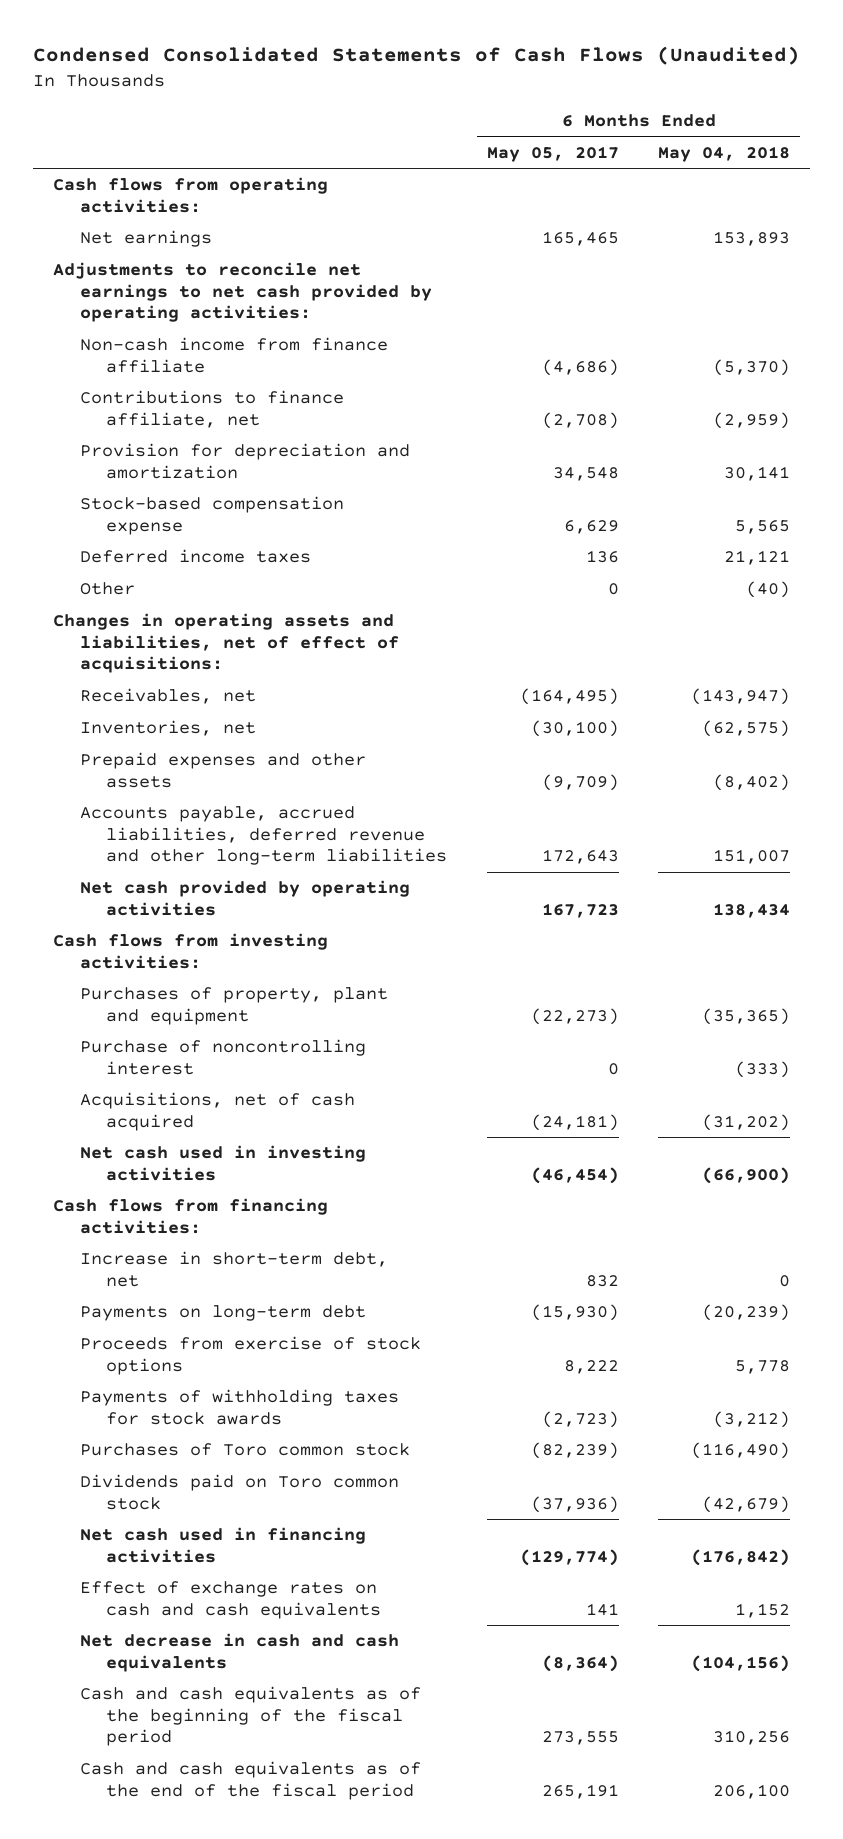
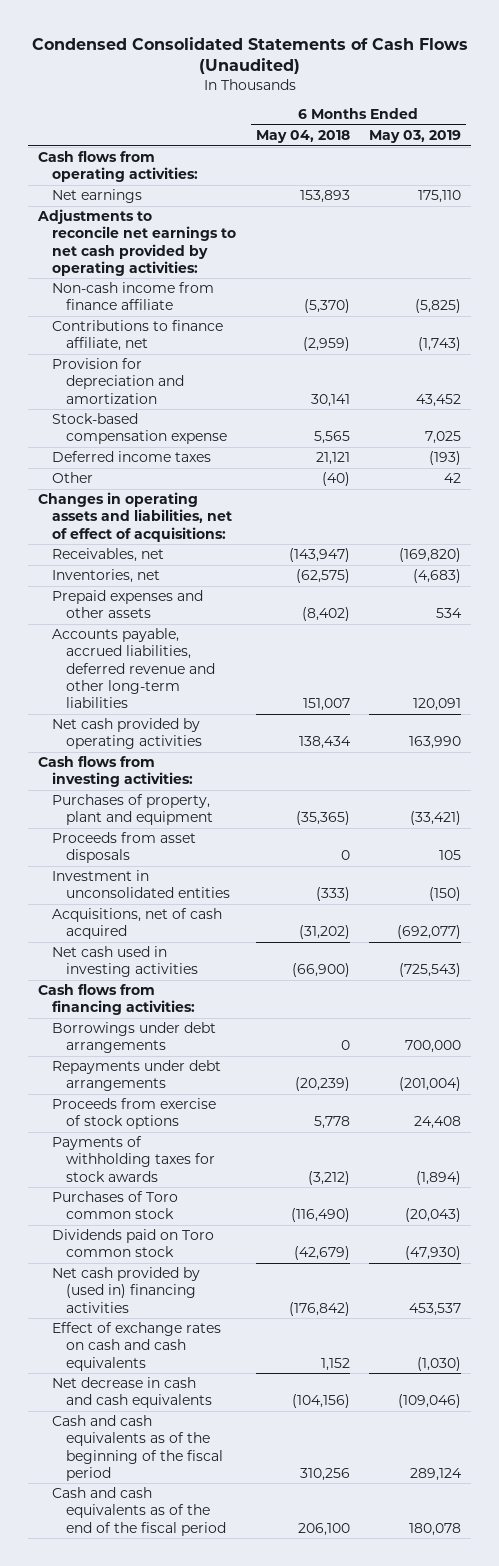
- | 6 Months Ended May 05, 2017 | 6 Months Ended May 04, 2018
+ | 6 Months Ended May 04, 2018 | 6 Months Ended May 03, 2019
- Purchase of noncontrolling interest | 0 | (333)
+ Proceeds from asset disposals | 0 | 105
+ Investment in unconsolidated entities | (333) | (150)
- Increase in short-term debt, net | 832 | 0
- Payments on long-term debt | (15,930) | (20,239)
+ Borrowings under debt arrangements | 0 | 700,000
+ Repayments under debt arrangements | (20,239) | (201,004)
- Net cash used in financing activities | (129,774) | (176,842)
+ Net cash provided by (used in) financing activities | (176,842) | 453,537

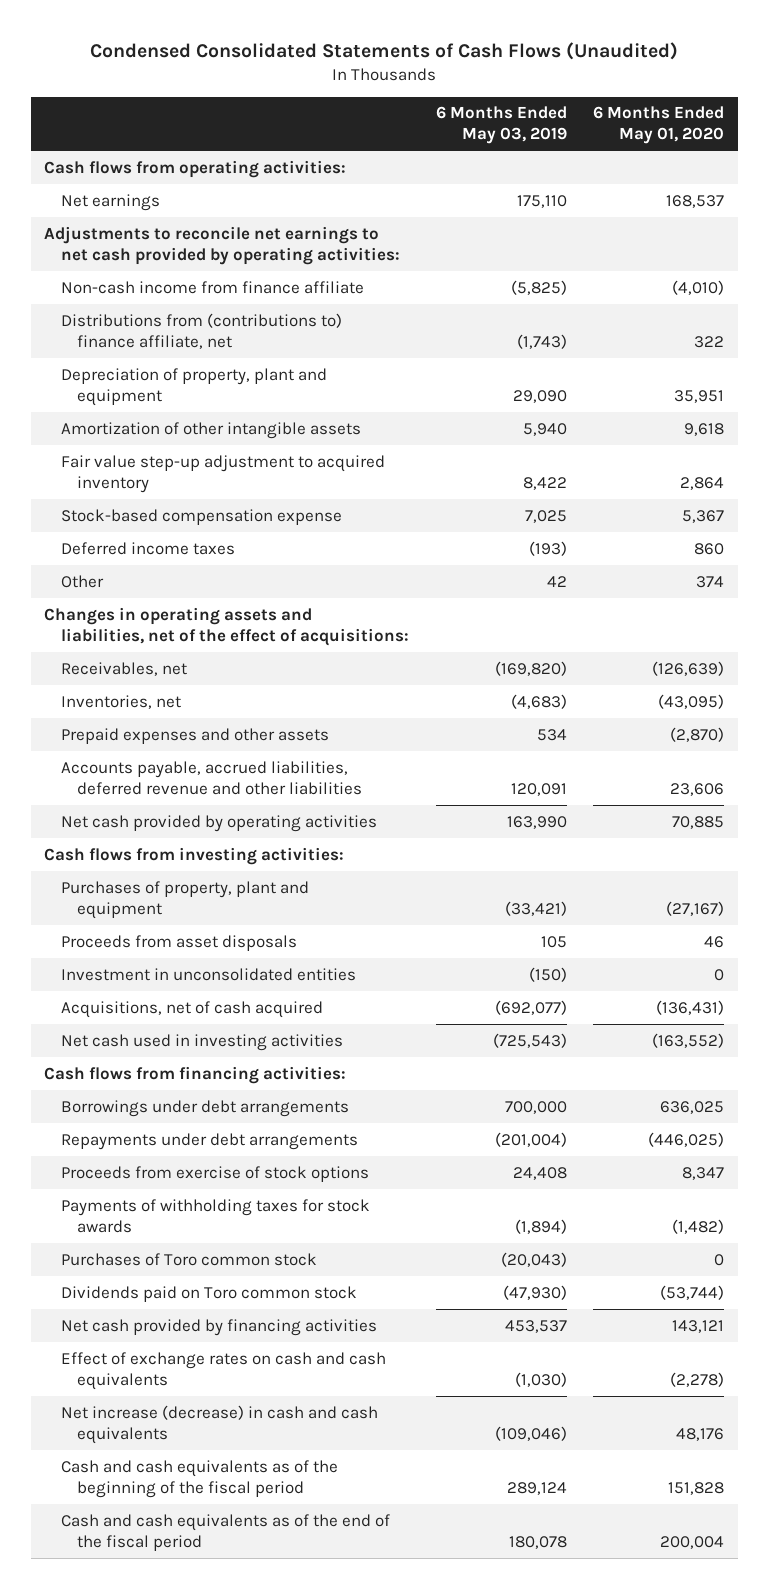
- | 6 Months Ended May 04, 2018 | 6 Months Ended May 03, 2019
+ | 6 Months Ended May 03, 2019 | 6 Months Ended May 01, 2020
- Contributions to finance affiliate, net | (2,959) | (1,743)
- Provision for depreciation and amortization | 30,141 | 43,452
+ Distributions from (contributions to) finance affiliate, net | (1,743) | 322
+ Depreciation of property, plant and equipment | 29,090 | 35,951
+ Amortization of other intangible assets | 5,940 | 9,618
+ Fair value step-up adjustment to acquired inventory | 8,422 | 2,864
- Changes in operating assets and liabilities, net of effect of acquisitions:
+ Changes in operating assets and liabilities, net of the effect of acquisitions:
- Accounts payable, accrued liabilities, deferred revenue and other long-term liabilities | 151,007 | 120,091
+ Accounts payable, accrued liabilities, deferred revenue and other liabilities | 120,091 | 23,606
- Net cash provided by (used in) financing activities | (176,842) | 453,537
+ Net cash provided by financing activities | 453,537 | 143,121
- Net decrease in cash and cash equivalents | (104,156) | (109,046)
+ Net increase (decrease) in cash and cash equivalents | (109,046) | 48,176

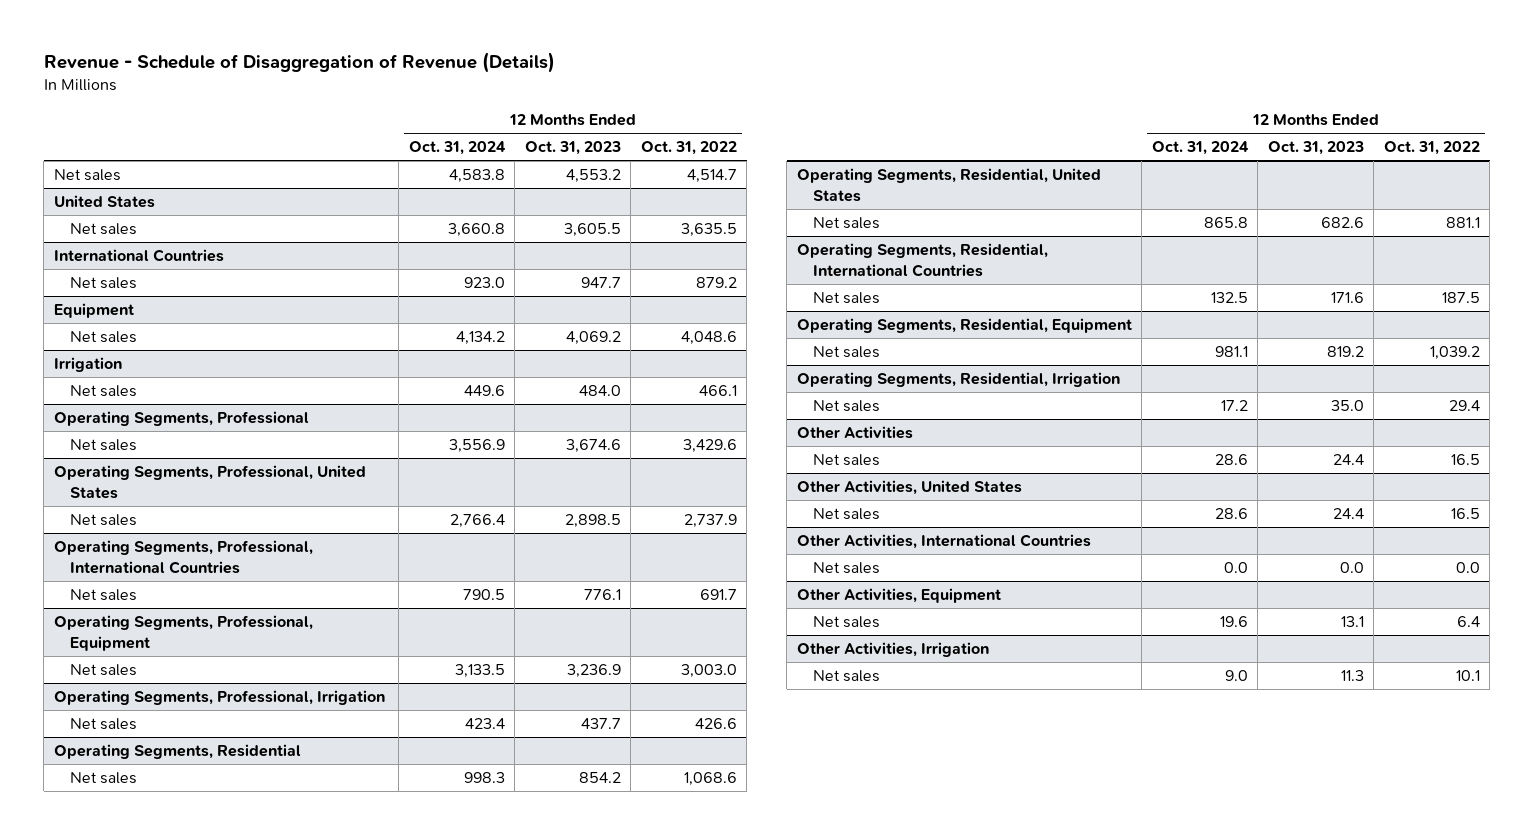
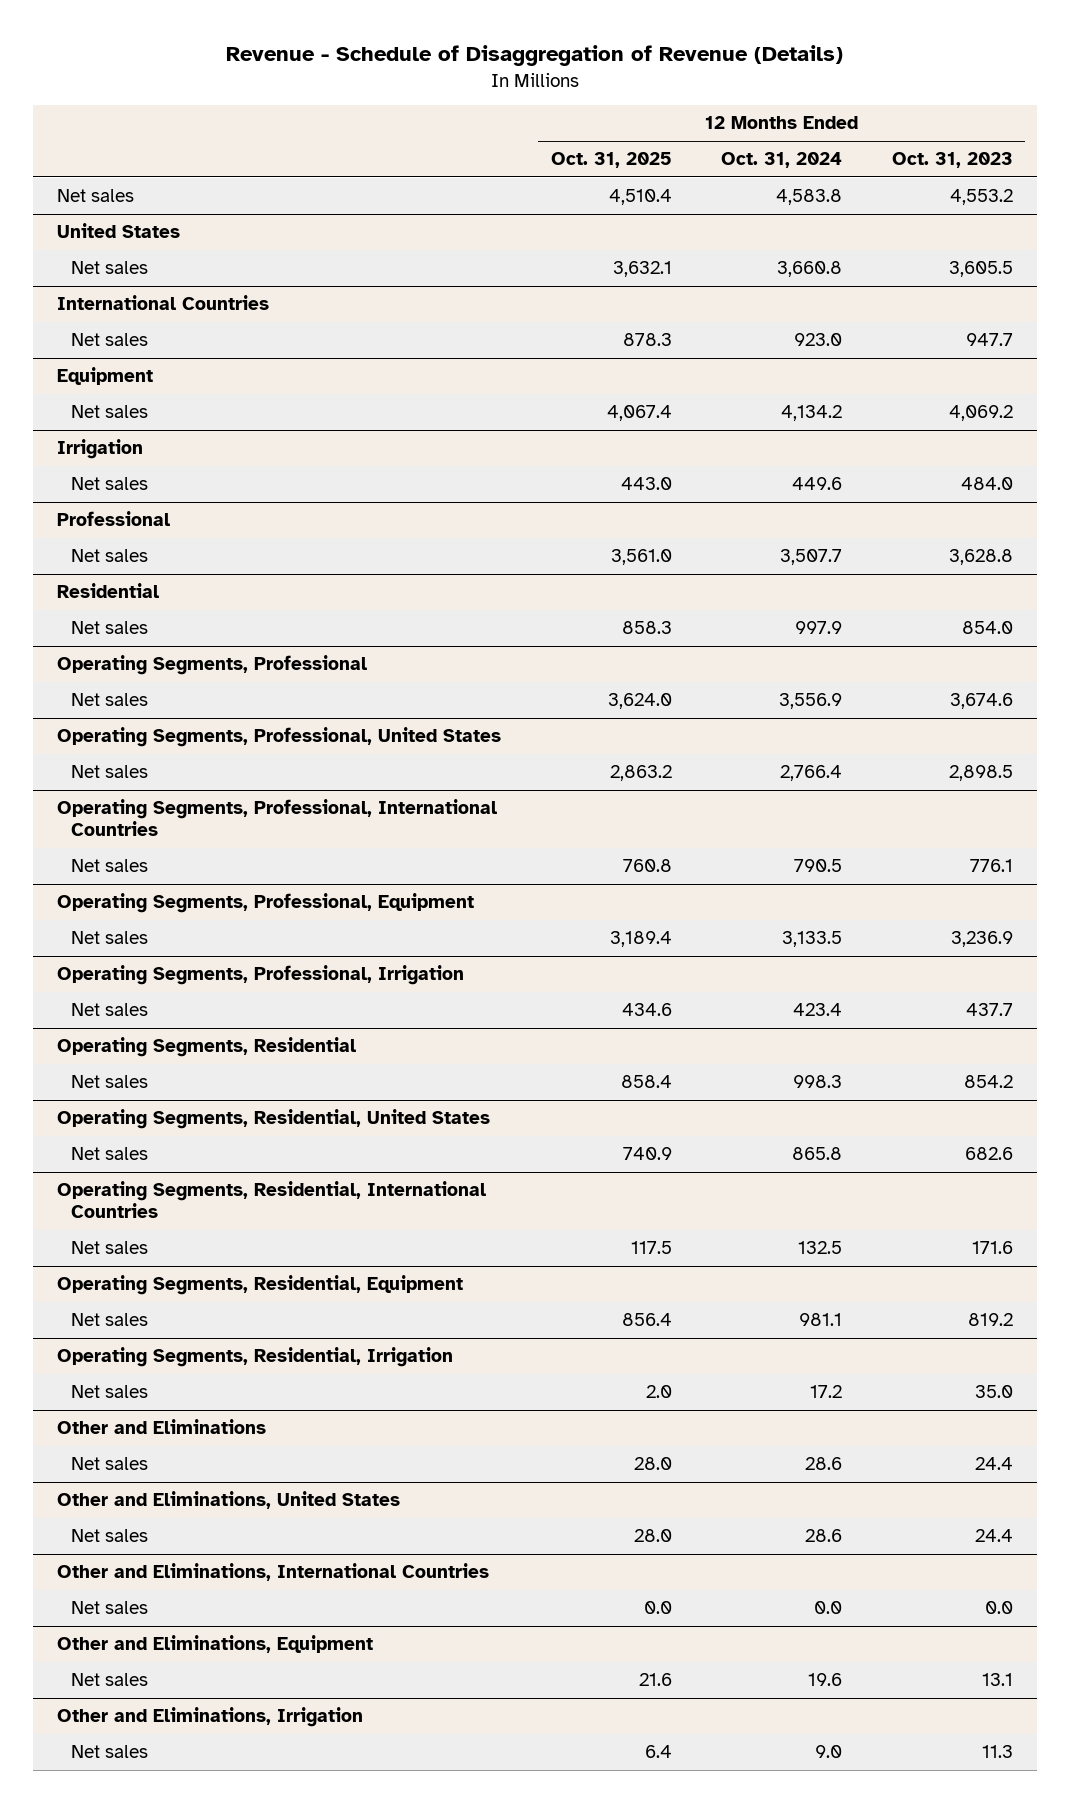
- | 12 Months Ended Oct. 31, 2024 | 12 Months Ended Oct. 31, 2023 | 12 Months Ended Oct. 31, 2022
+ | 12 Months Ended Oct. 31, 2025 | 12 Months Ended Oct. 31, 2024 | 12 Months Ended Oct. 31, 2023
+ Professional
+ Net sales | 3,561.0 | 3,507.7 | 3,628.8
+ Residential
+ Net sales | 858.3 | 997.9 | 854.0
- Other Activities
+ Other and Eliminations
- Other Activities, United States
+ Other and Eliminations, United States
- Other Activities, International Countries
+ Other and Eliminations, International Countries
- Other Activities, Equipment
+ Other and Eliminations, Equipment
- Other Activities, Irrigation
+ Other and Eliminations, Irrigation

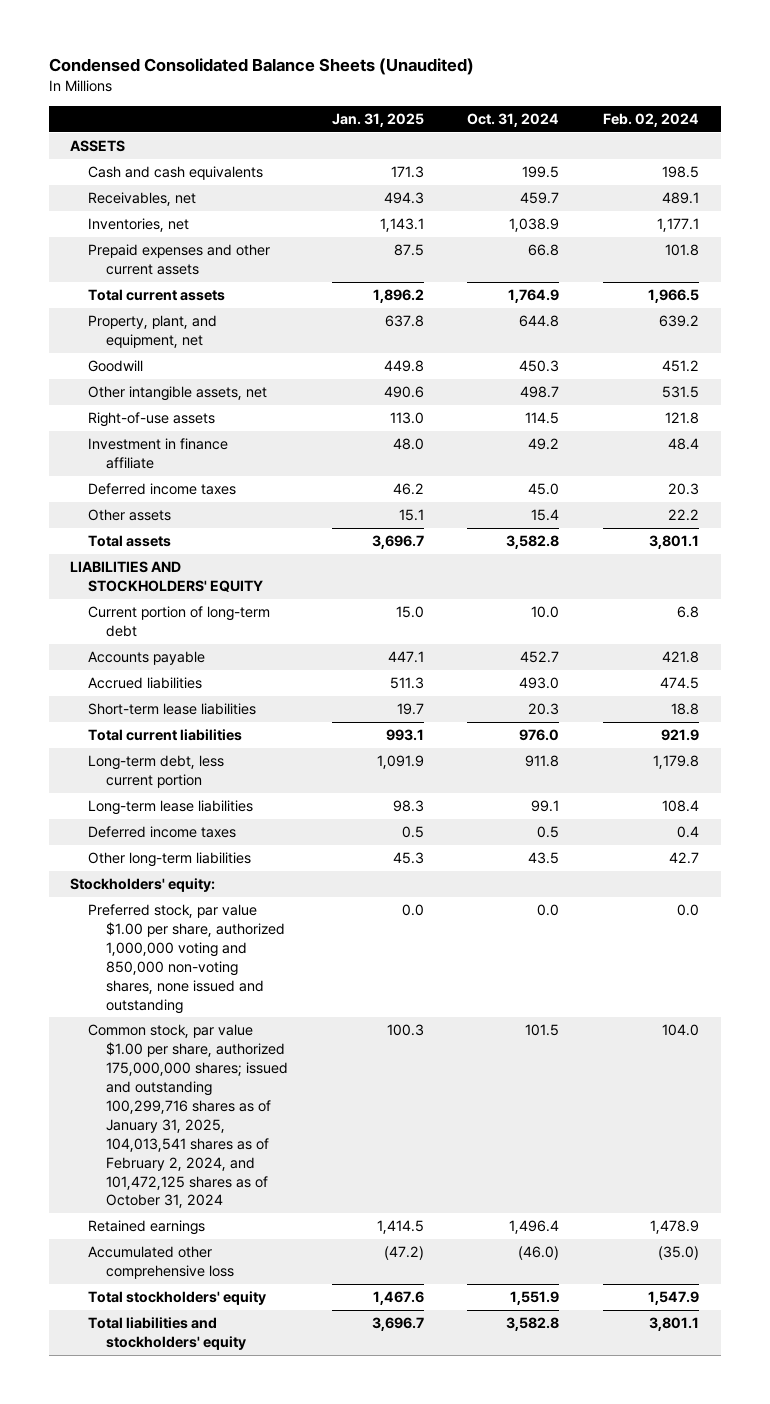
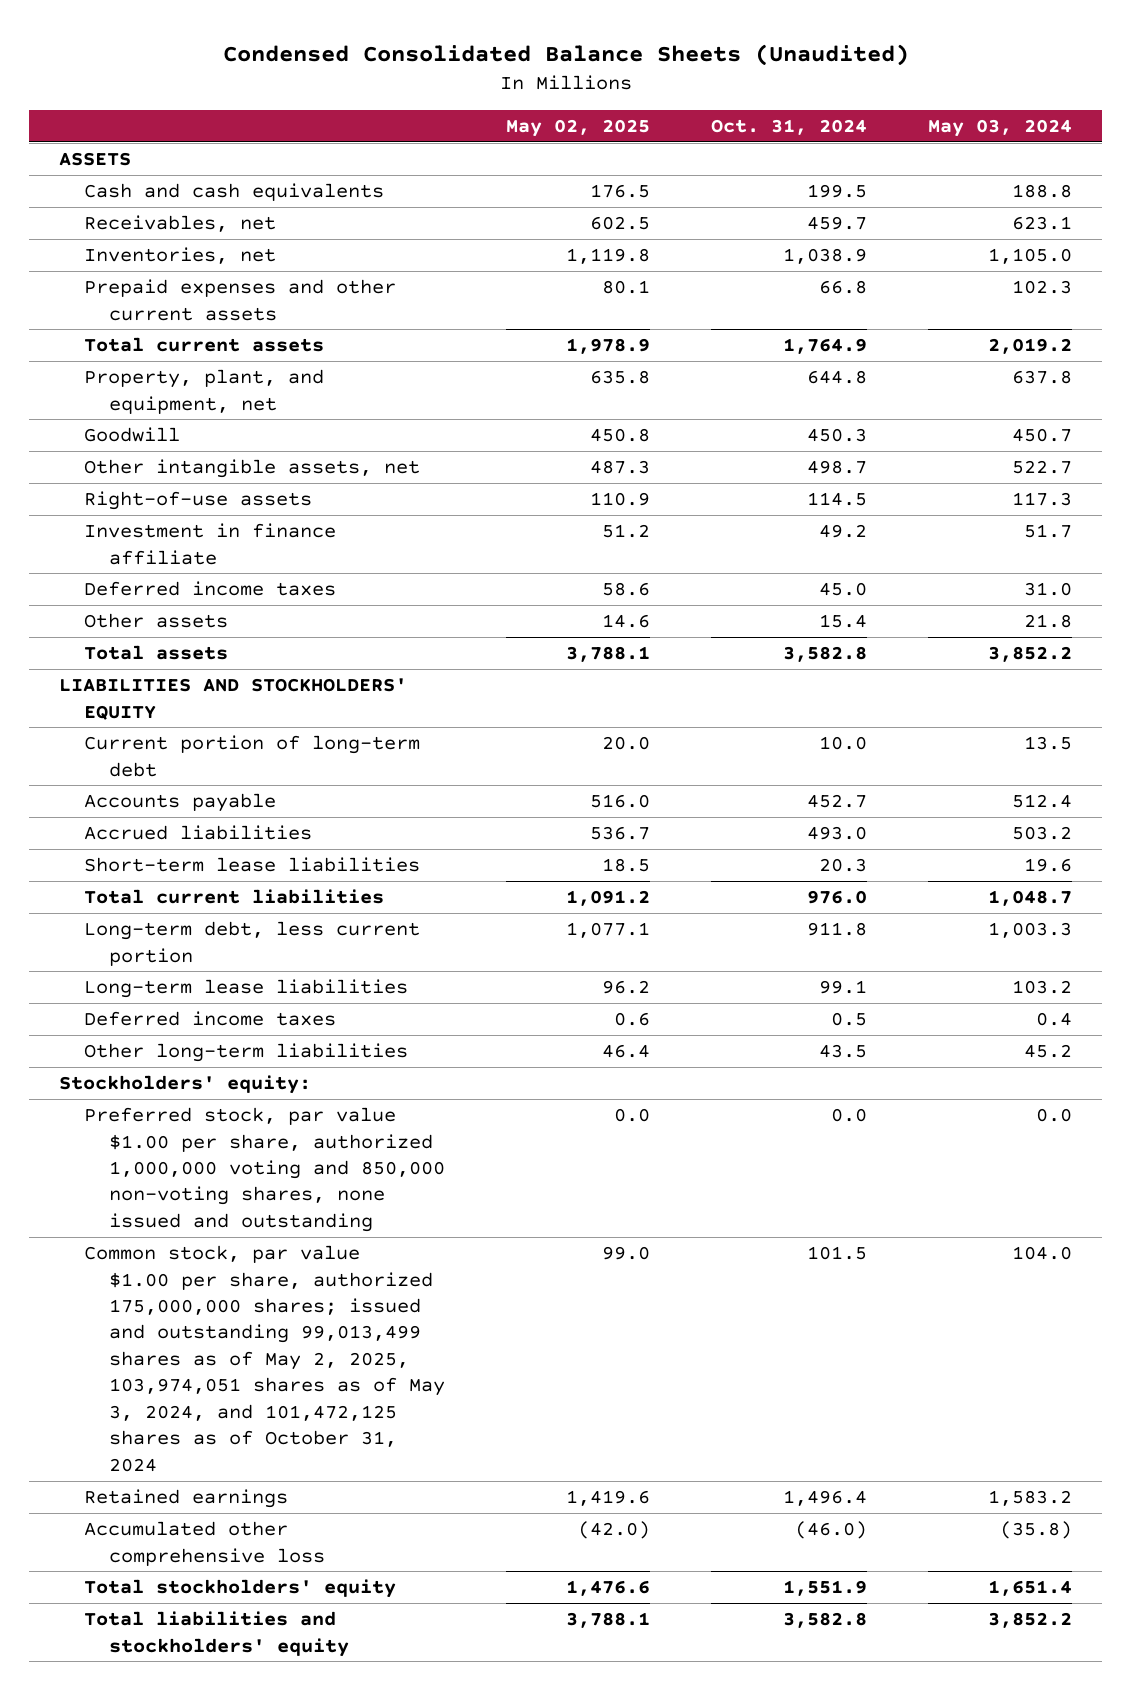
- | Jan. 31, 2025 | Oct. 31, 2024 | Feb. 02, 2024
+ | May 02, 2025 | Oct. 31, 2024 | May 03, 2024
- Common stock, par value $1.00 per share, authorized 175,000,000 shares; issued and outstanding 100,299,716 shares as of January 31, 2025, 104,013,541 shares as of February 2, 2024, and 101,472,125 shares as of October 31, 2024 | 100.3 | 101.5 | 104.0
+ Common stock, par value $1.00 per share, authorized 175,000,000 shares; issued and outstanding 99,013,499 shares as of May 2, 2025, 103,974,051 shares as of May 3, 2024, and 101,472,125 shares as of October 31, 2024 | 99.0 | 101.5 | 104.0

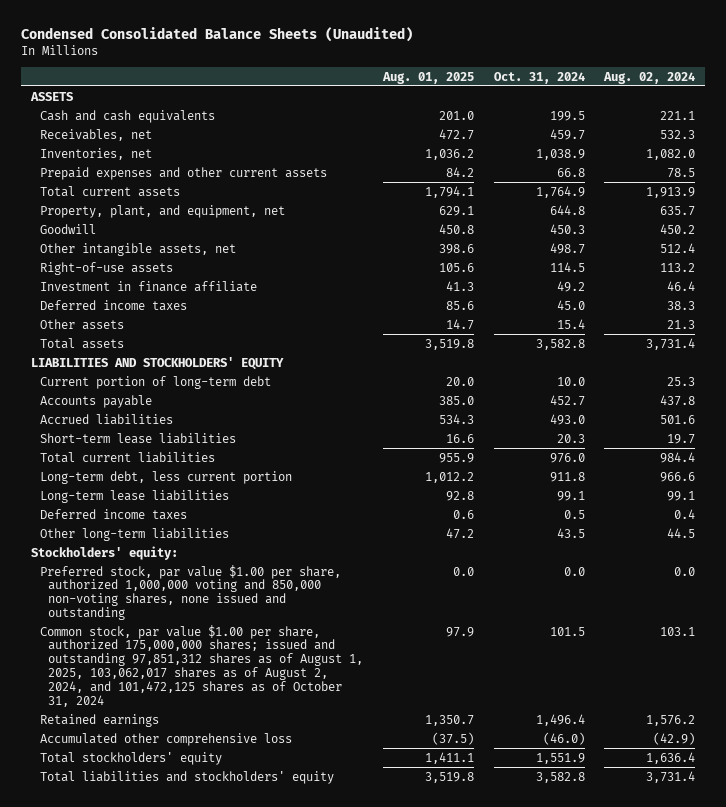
- | May 02, 2025 | Oct. 31, 2024 | May 03, 2024
+ | Aug. 01, 2025 | Oct. 31, 2024 | Aug. 02, 2024
- Common stock, par value $1.00 per share, authorized 175,000,000 shares; issued and outstanding 99,013,499 shares as of May 2, 2025, 103,974,051 shares as of May 3, 2024, and 101,472,125 shares as of October 31, 2024 | 99.0 | 101.5 | 104.0
+ Common stock, par value $1.00 per share, authorized 175,000,000 shares; issued and outstanding 97,851,312 shares as of August 1, 2025, 103,062,017 shares as of August 2, 2024, and 101,472,125 shares as of October 31, 2024 | 97.9 | 101.5 | 103.1

